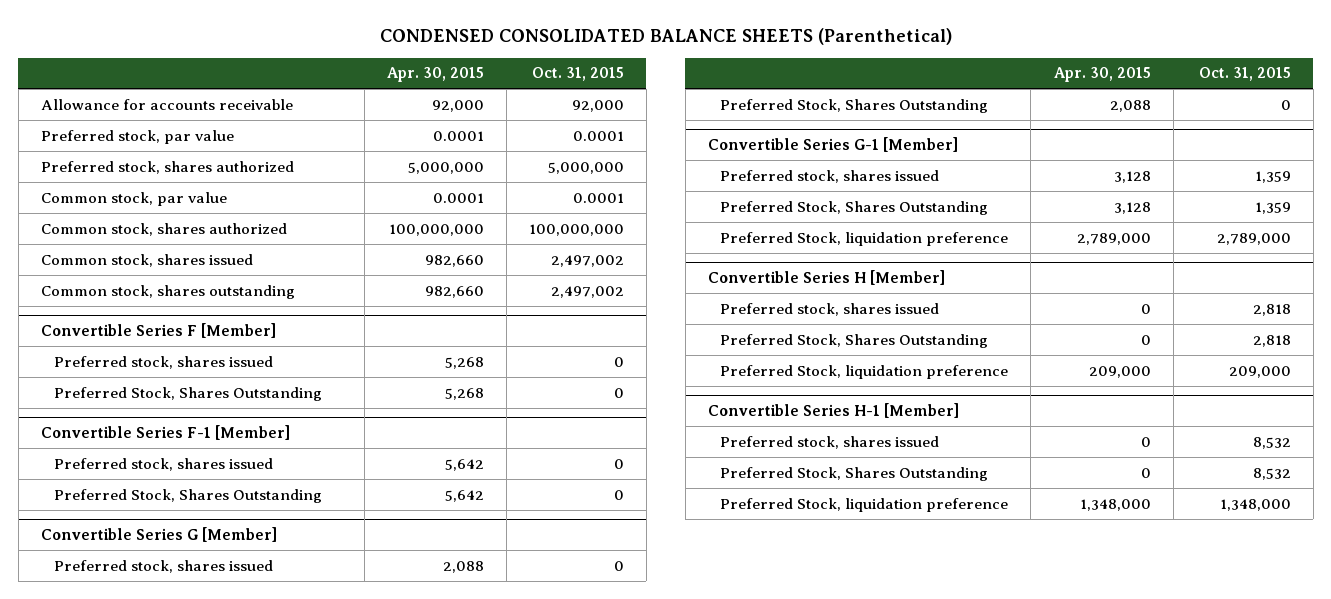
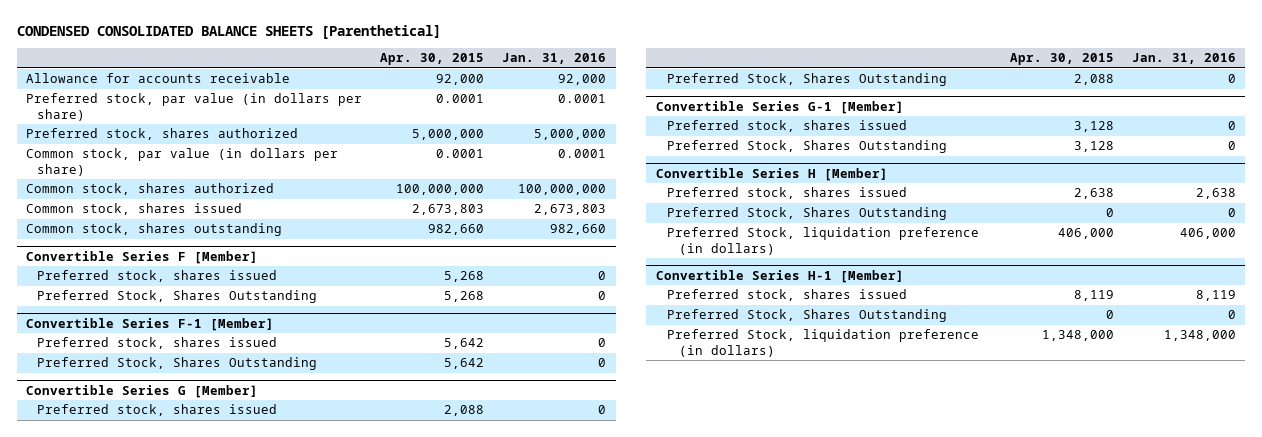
- CONDENSED CONSOLIDATED BALANCE SHEETS (Parenthetical)
+ CONDENSED CONSOLIDATED BALANCE SHEETS [Parenthetical]
- | Apr. 30, 2015 | Oct. 31, 2015
+ | Apr. 30, 2015 | Jan. 31, 2016
- Preferred stock, par value | 0.0001 | 0.0001
+ Preferred stock, par value (in dollars per share) | 0.0001 | 0.0001
- Common stock, par value | 0.0001 | 0.0001
+ Common stock, par value (in dollars per share) | 0.0001 | 0.0001
- Common stock, shares issued | 982,660 | 2,497,002
+ Common stock, shares issued | 2,673,803 | 2,673,803
@ Convertible Series G-1 [Member]
- Preferred Stock, liquidation preference | 2,789,000 | 2,789,000
@ Convertible Series H [Member]
- Preferred stock, shares issued | 0 | 2,818
+ Preferred stock, shares issued | 2,638 | 2,638
- Preferred Stock, liquidation preference | 209,000 | 209,000
+ Preferred Stock, liquidation preference (in dollars) | 406,000 | 406,000
@ Convertible Series H-1 [Member]
- Preferred stock, shares issued | 0 | 8,532
+ Preferred stock, shares issued | 8,119 | 8,119
- Preferred Stock, liquidation preference | 1,348,000 | 1,348,000
+ Preferred Stock, liquidation preference (in dollars) | 1,348,000 | 1,348,000

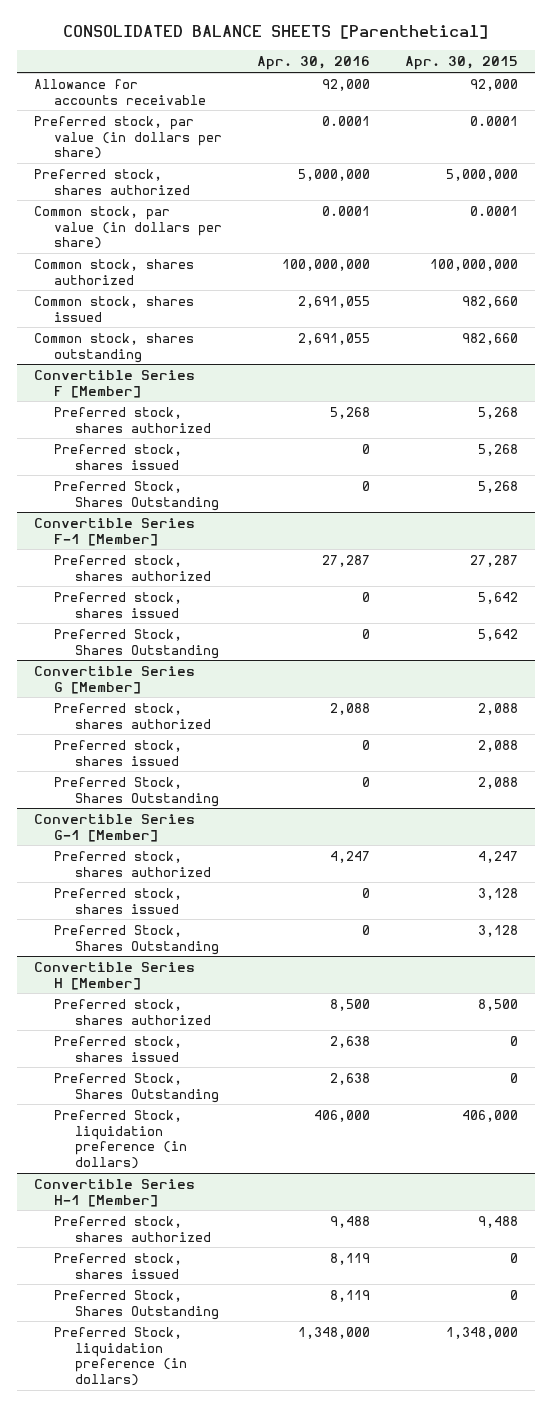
- CONDENSED CONSOLIDATED BALANCE SHEETS [Parenthetical]
+ CONSOLIDATED BALANCE SHEETS [Parenthetical]
- | Apr. 30, 2015 | Jan. 31, 2016
+ | Apr. 30, 2016 | Apr. 30, 2015
- Common stock, shares issued | 2,673,803 | 2,673,803
+ Common stock, shares issued | 2,691,055 | 982,660
@ Convertible Series F [Member]
+ Preferred stock, shares authorized | 5,268 | 5,268
@ Convertible Series F-1 [Member]
+ Preferred stock, shares authorized | 27,287 | 27,287
@ Convertible Series G [Member]
+ Preferred stock, shares authorized | 2,088 | 2,088
@ Convertible Series G-1 [Member]
+ Preferred stock, shares authorized | 4,247 | 4,247
@ Convertible Series H [Member]
- Preferred stock, shares issued | 2,638 | 2,638
+ Preferred stock, shares authorized | 8,500 | 8,500
+ Preferred stock, shares issued | 2,638 | 0
@ Convertible Series H-1 [Member]
- Preferred stock, shares issued | 8,119 | 8,119
+ Preferred stock, shares authorized | 9,488 | 9,488
+ Preferred stock, shares issued | 8,119 | 0

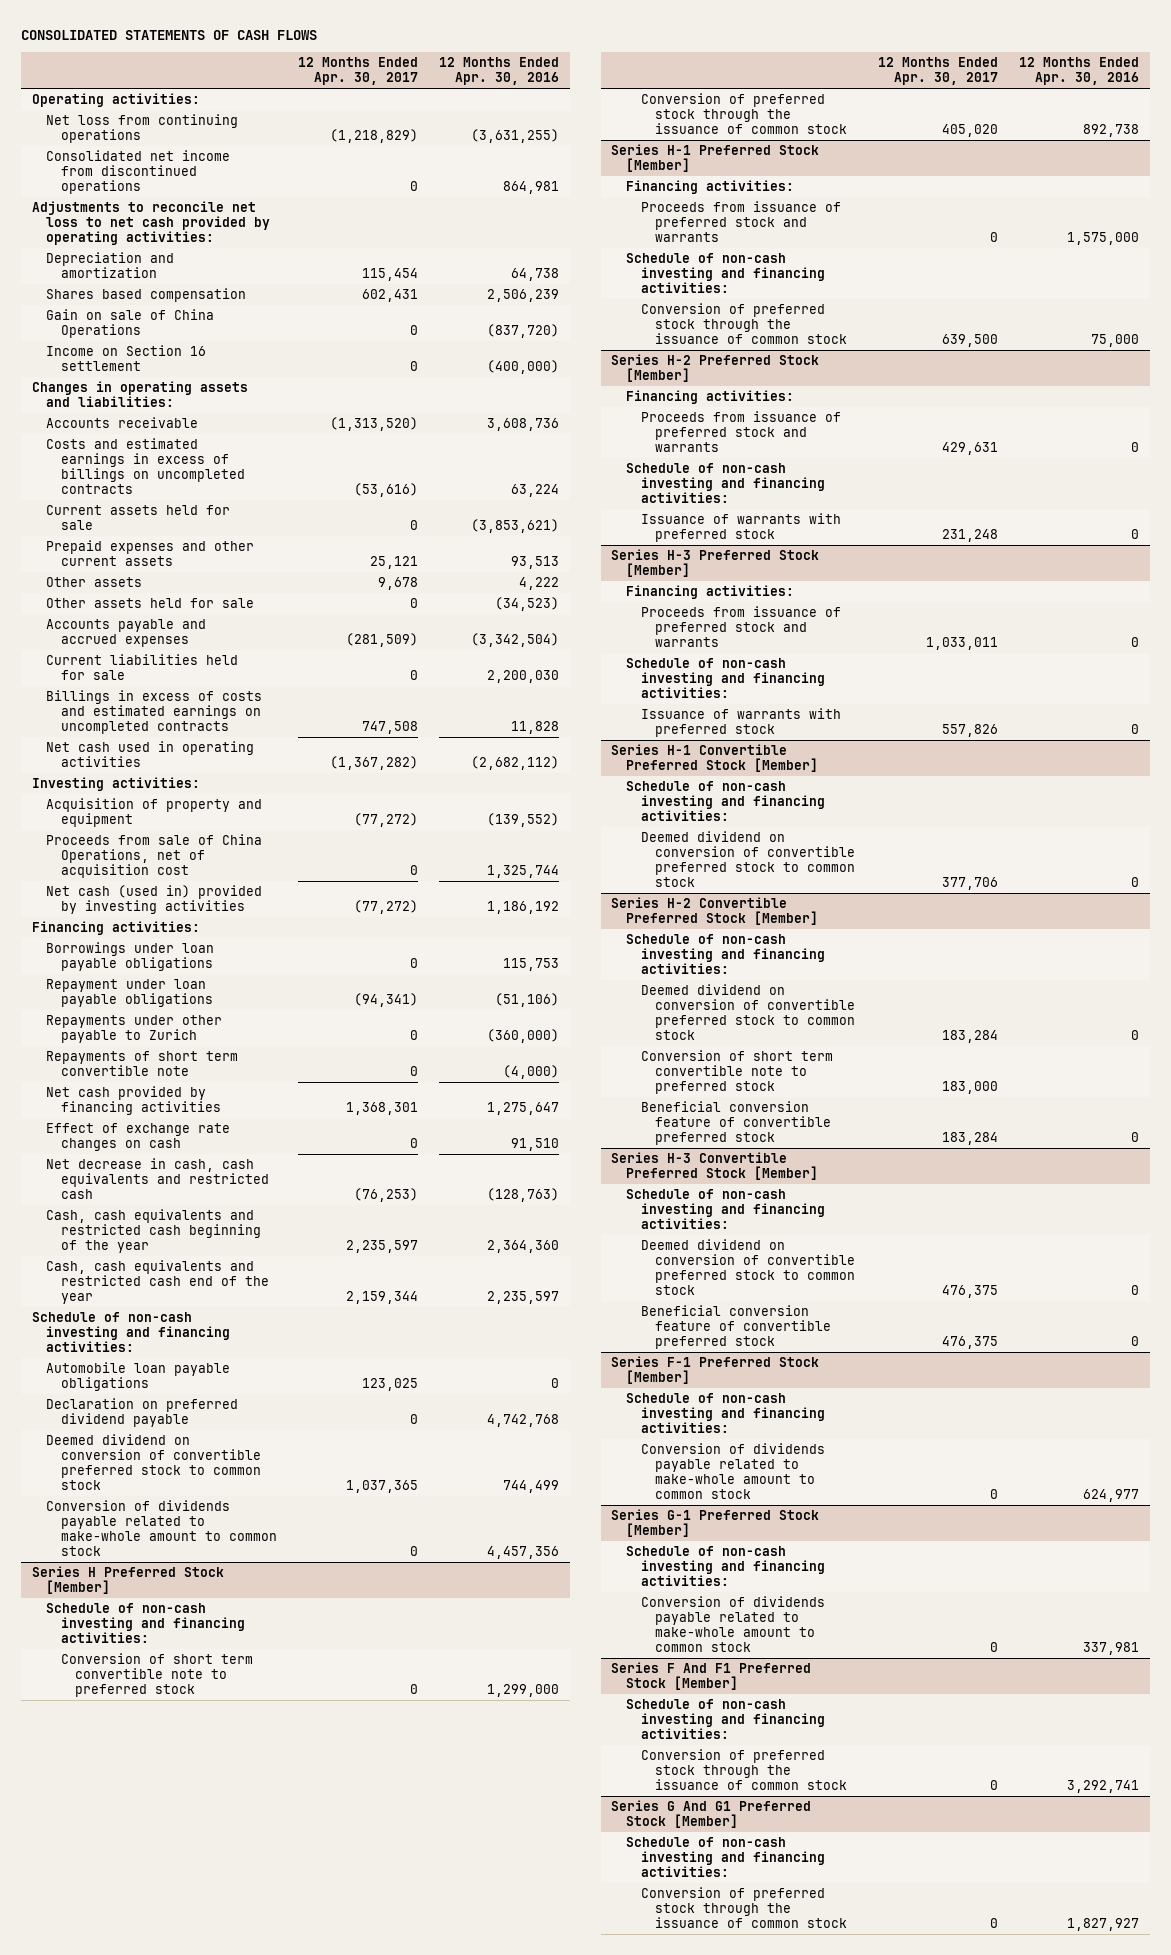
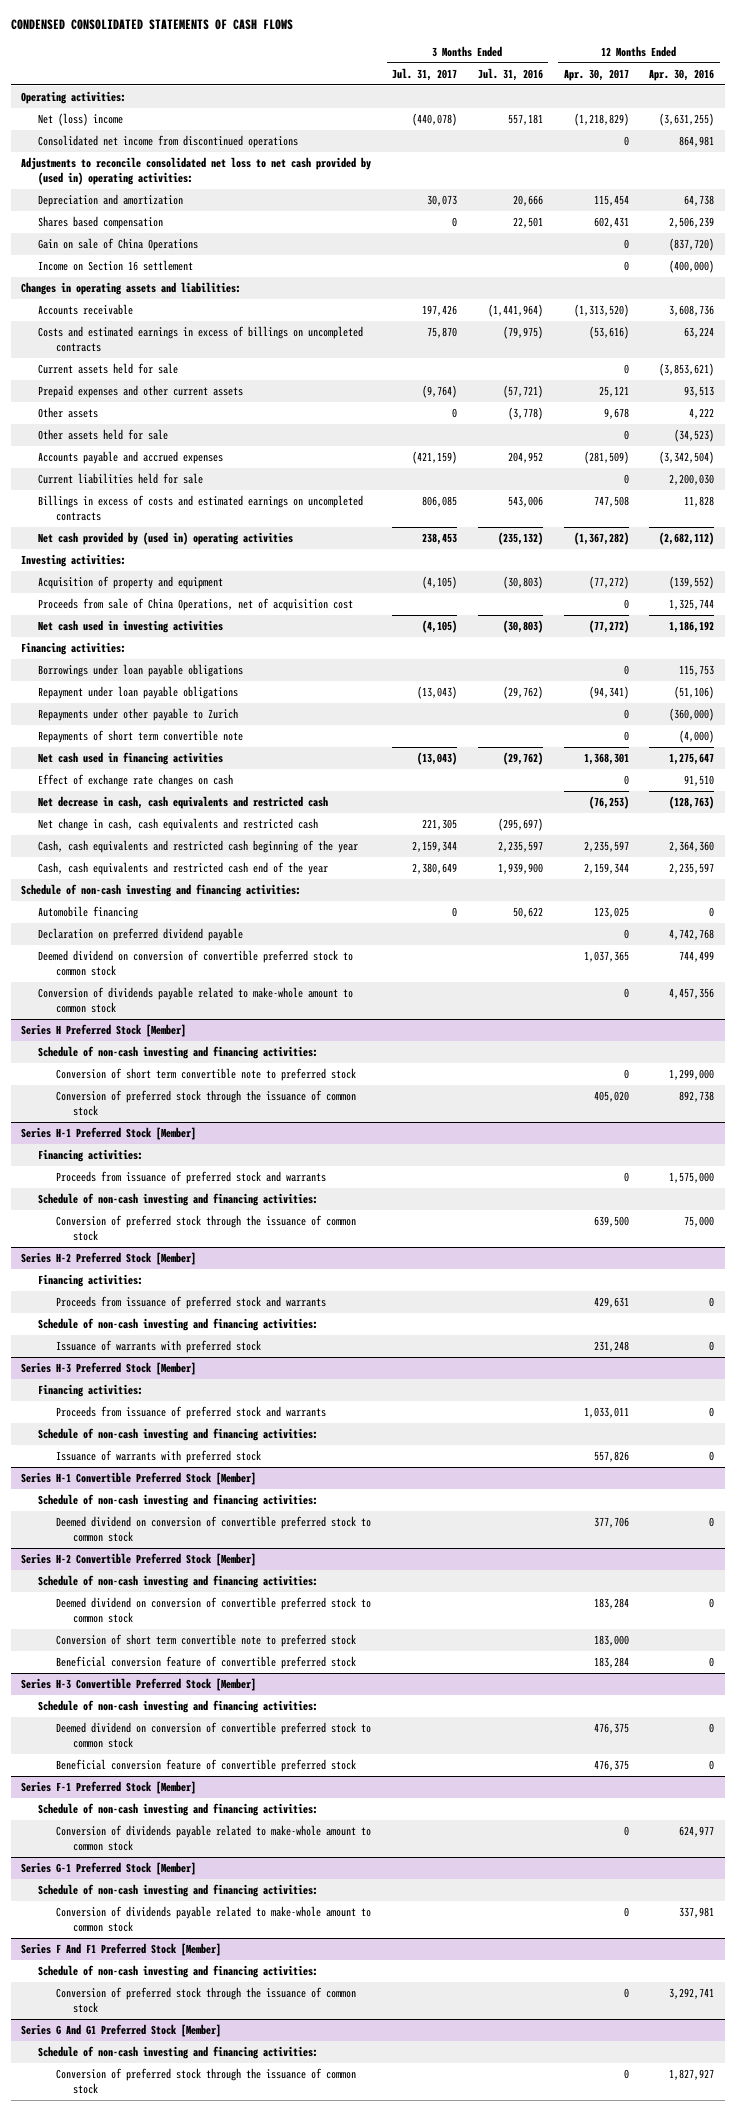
- CONSOLIDATED STATEMENTS OF CASH FLOWS
+ CONDENSED CONSOLIDATED STATEMENTS OF CASH FLOWS
- | 12 Months Ended Apr. 30, 2017 | 12 Months Ended Apr. 30, 2016
+ | 3 Months Ended Jul. 31, 2017 | 3 Months Ended Jul. 31, 2016 | 12 Months Ended Apr. 30, 2017 | 12 Months Ended Apr. 30, 2016
- Net loss from continuing operations | (1,218,829) | (3,631,255)
+ Net (loss) income | (440,078) | 557,181 | (1,218,829) | (3,631,255)
- Adjustments to reconcile net loss to net cash provided by operating activities:
+ Adjustments to reconcile consolidated net loss to net cash provided by (used in) operating activities:
- Net cash used in operating activities | (1,367,282) | (2,682,112)
+ Net cash provided by (used in) operating activities | 238,453 | (235,132) | (1,367,282) | (2,682,112)
- Net cash (used in) provided by investing activities | (77,272) | 1,186,192
+ Net cash used in investing activities | (4,105) | (30,803) | (77,272) | 1,186,192
- Net cash provided by financing activities | 1,368,301 | 1,275,647
+ Net cash used in financing activities | (13,043) | (29,762) | 1,368,301 | 1,275,647
+ Net change in cash, cash equivalents and restricted cash | 221,305 | (295,697) | |
- Automobile loan payable obligations | 123,025 | 0
+ Automobile financing | 0 | 50,622 | 123,025 | 0

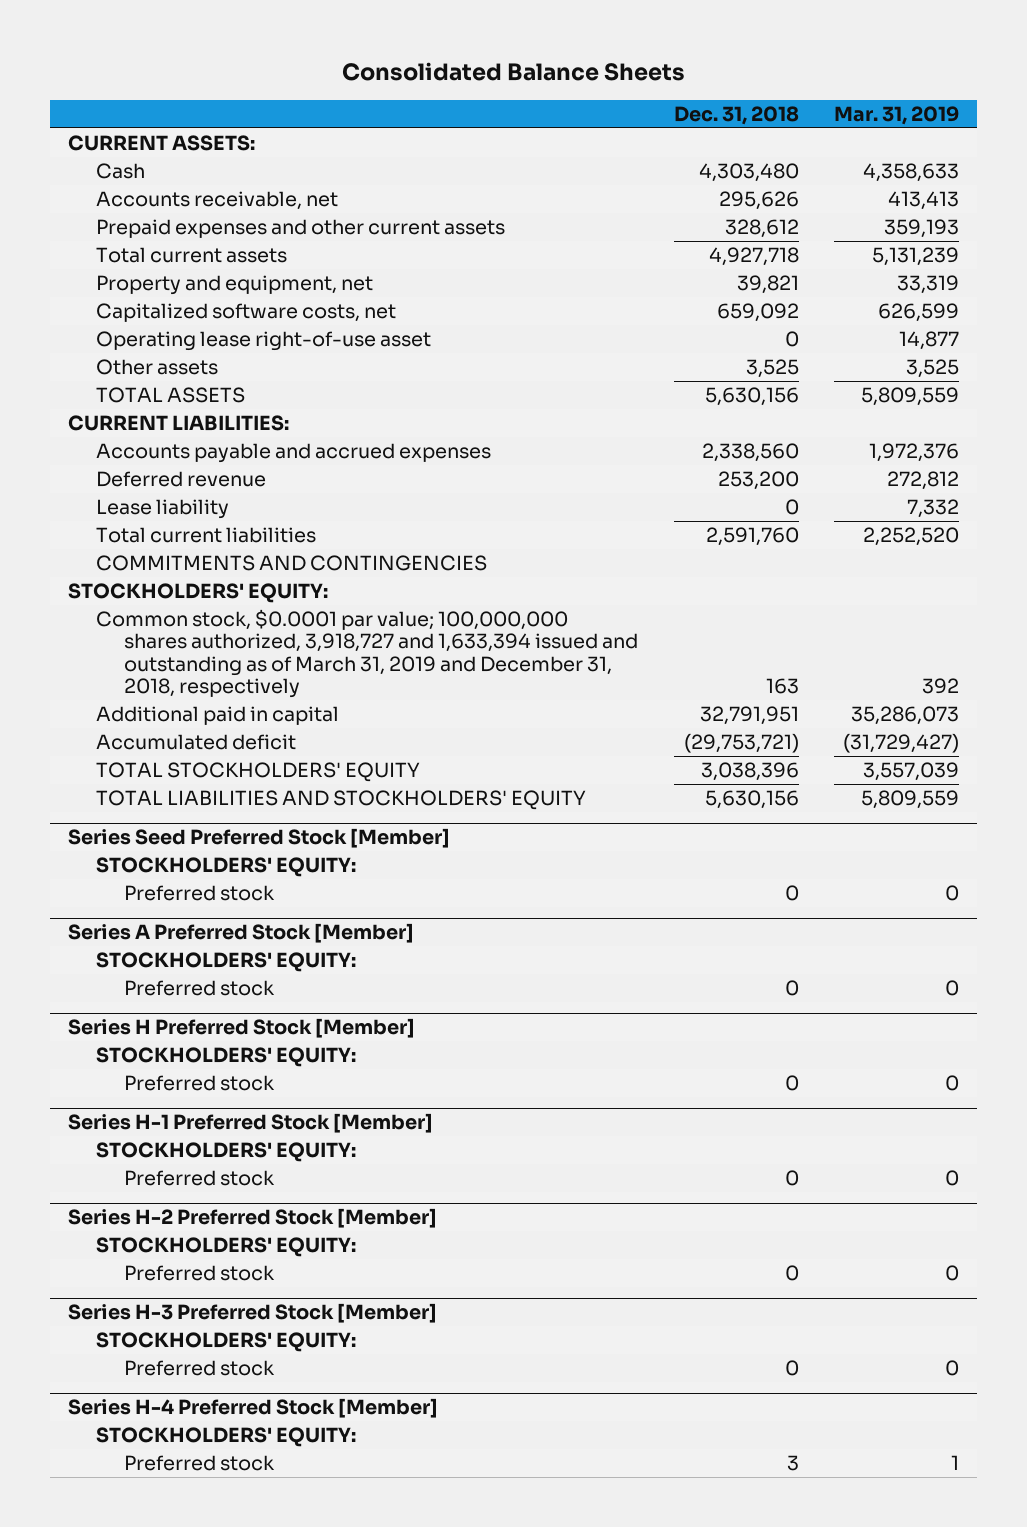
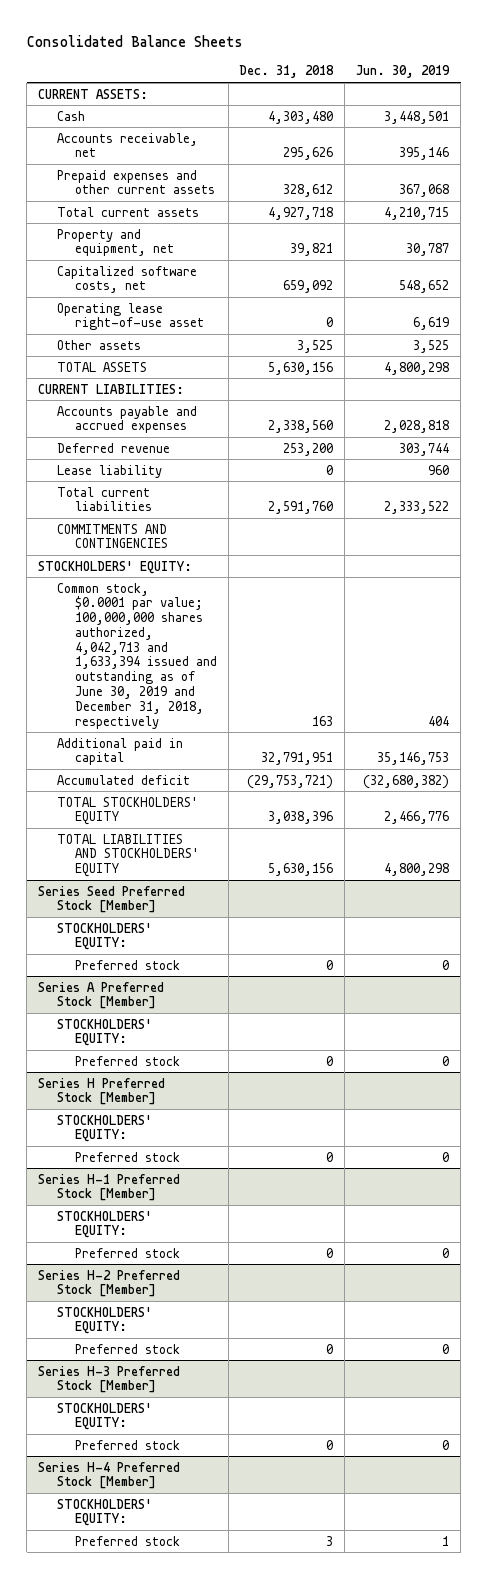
- | Dec. 31, 2018 | Mar. 31, 2019
+ | Dec. 31, 2018 | Jun. 30, 2019
- Common stock, $0.0001 par value; 100,000,000 shares authorized, 3,918,727 and 1,633,394 issued and outstanding as of March 31, 2019 and December 31, 2018, respectively | 163 | 392
+ Common stock, $0.0001 par value; 100,000,000 shares authorized, 4,042,713 and 1,633,394 issued and outstanding as of June 30, 2019 and December 31, 2018, respectively | 163 | 404

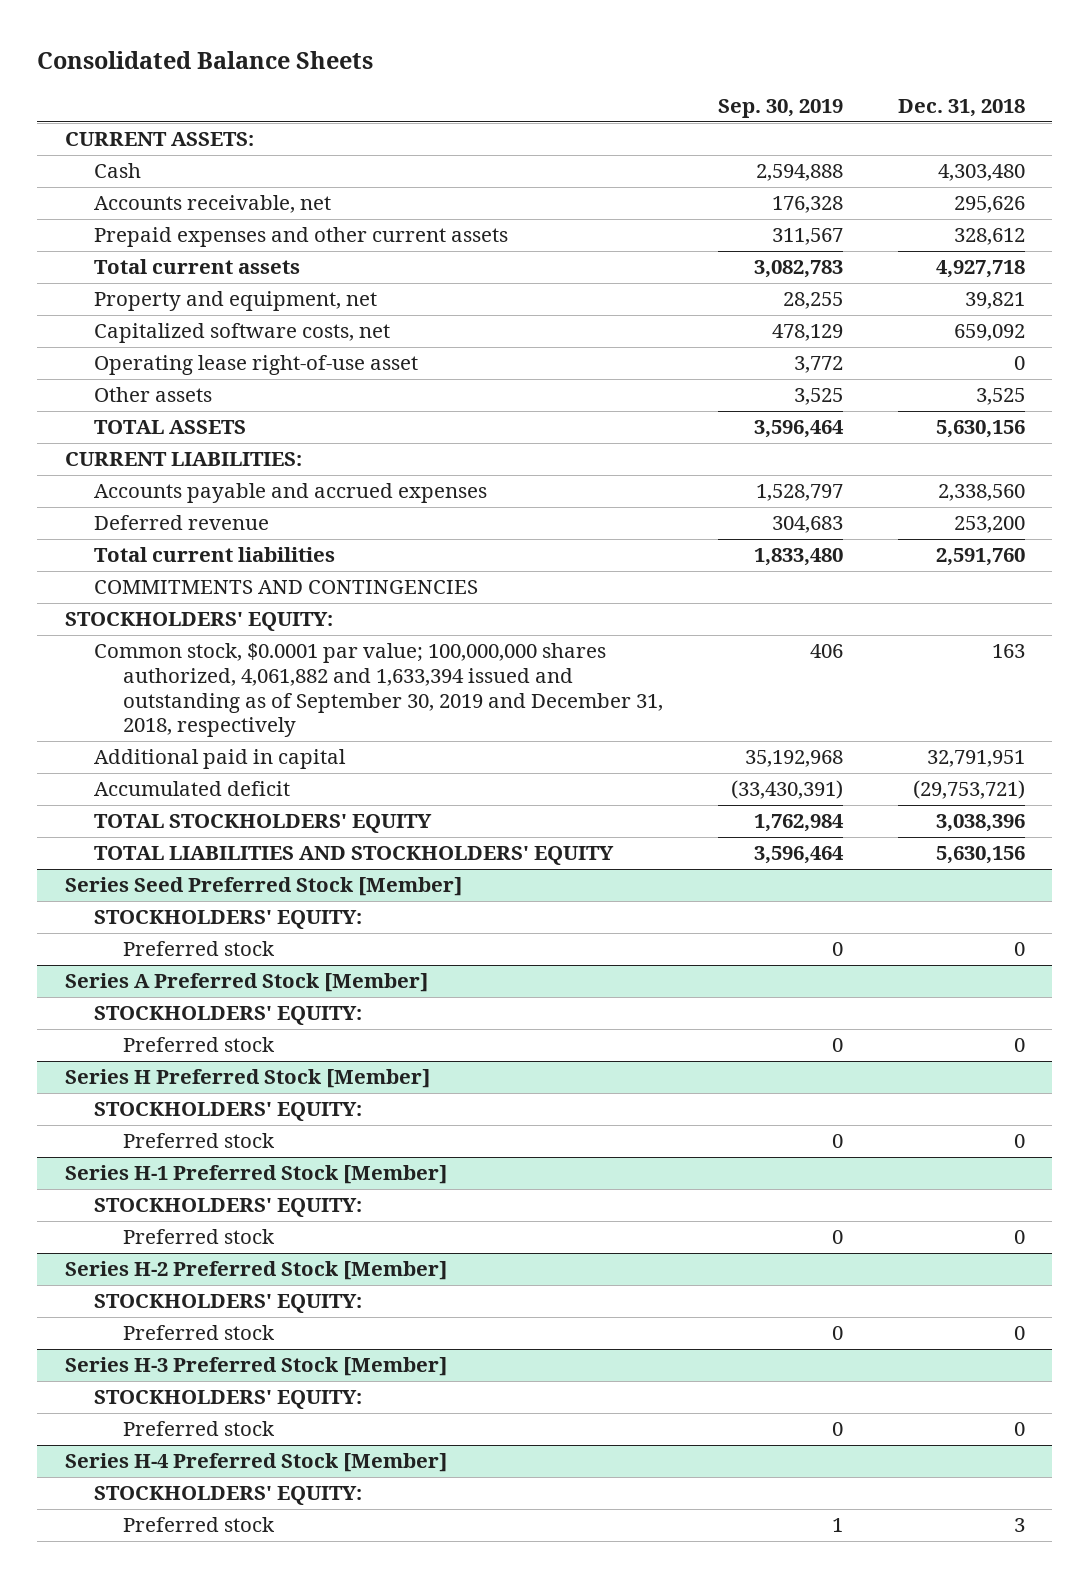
- | Dec. 31, 2018 | Jun. 30, 2019
+ | Sep. 30, 2019 | Dec. 31, 2018
- Lease liability | 0 | 960
- Common stock, $0.0001 par value; 100,000,000 shares authorized, 4,042,713 and 1,633,394 issued and outstanding as of June 30, 2019 and December 31, 2018, respectively | 163 | 404
+ Common stock, $0.0001 par value; 100,000,000 shares authorized, 4,061,882 and 1,633,394 issued and outstanding as of September 30, 2019 and December 31, 2018, respectively | 406 | 163

